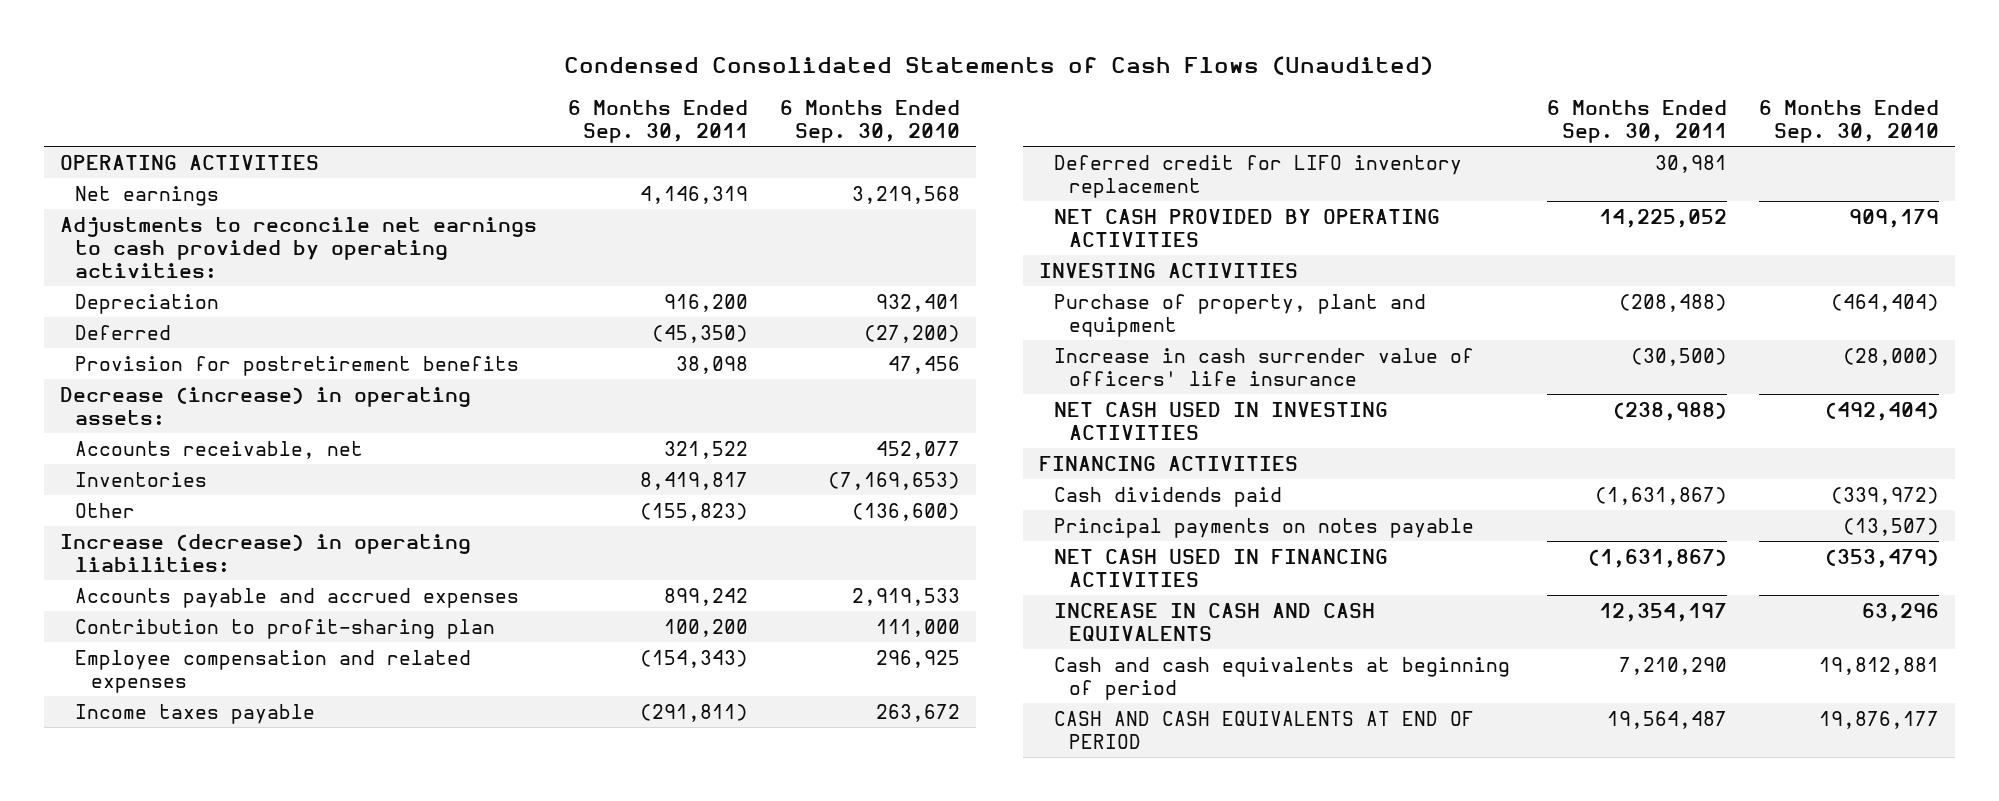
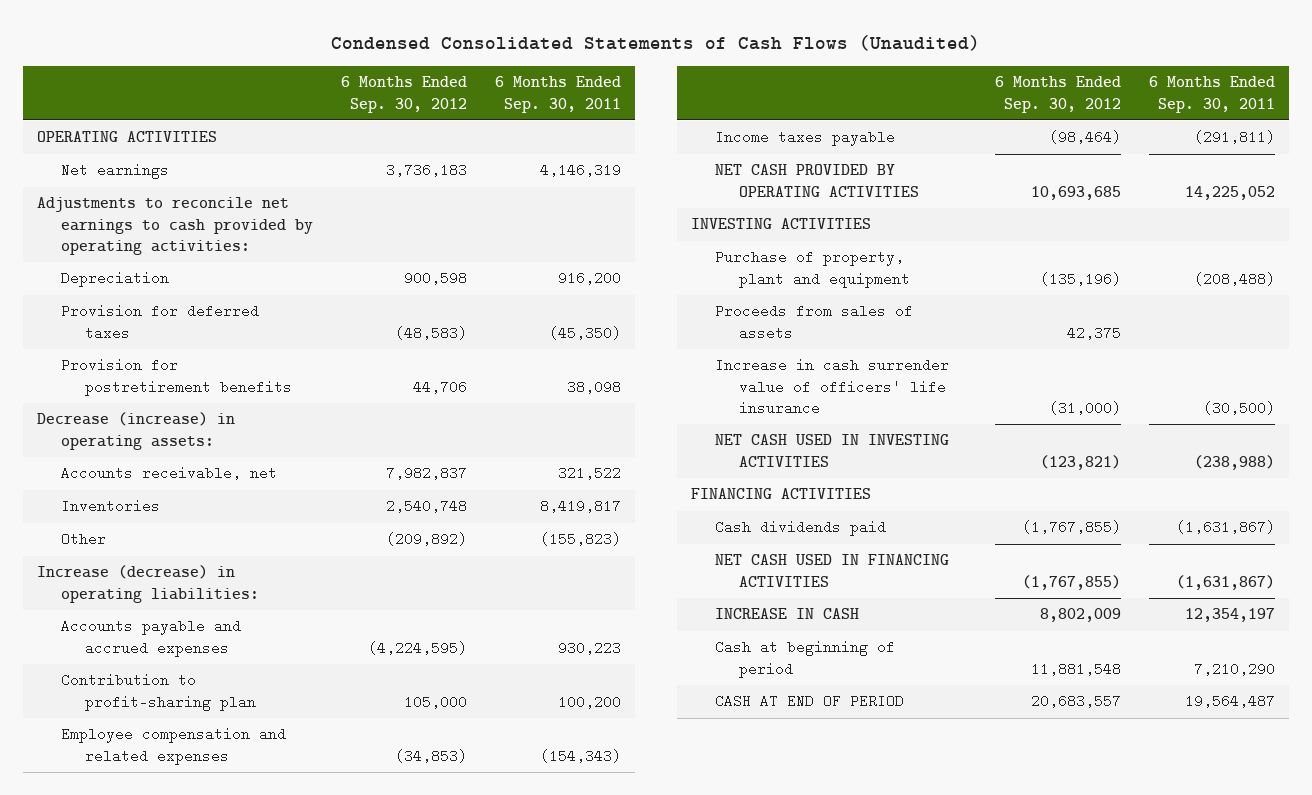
- | 6 Months Ended Sep. 30, 2011 | 6 Months Ended Sep. 30, 2010
+ | 6 Months Ended Sep. 30, 2012 | 6 Months Ended Sep. 30, 2011
- Deferred | (45,350) | (27,200)
+ Provision for deferred taxes | (48,583) | (45,350)
- Accounts payable and accrued expenses | 899,242 | 2,919,533
+ Accounts payable and accrued expenses | (4,224,595) | 930,223
- Deferred credit for LIFO inventory replacement | 30,981 |
+ Proceeds from sales of assets | 42,375 |
- Principal payments on notes payable | | (13,507)
- INCREASE IN CASH AND CASH EQUIVALENTS | 12,354,197 | 63,296
- Cash and cash equivalents at beginning of period | 7,210,290 | 19,812,881
- CASH AND CASH EQUIVALENTS AT END OF PERIOD | 19,564,487 | 19,876,177
+ INCREASE IN CASH | 8,802,009 | 12,354,197
+ Cash at beginning of period | 11,881,548 | 7,210,290
+ CASH AT END OF PERIOD | 20,683,557 | 19,564,487

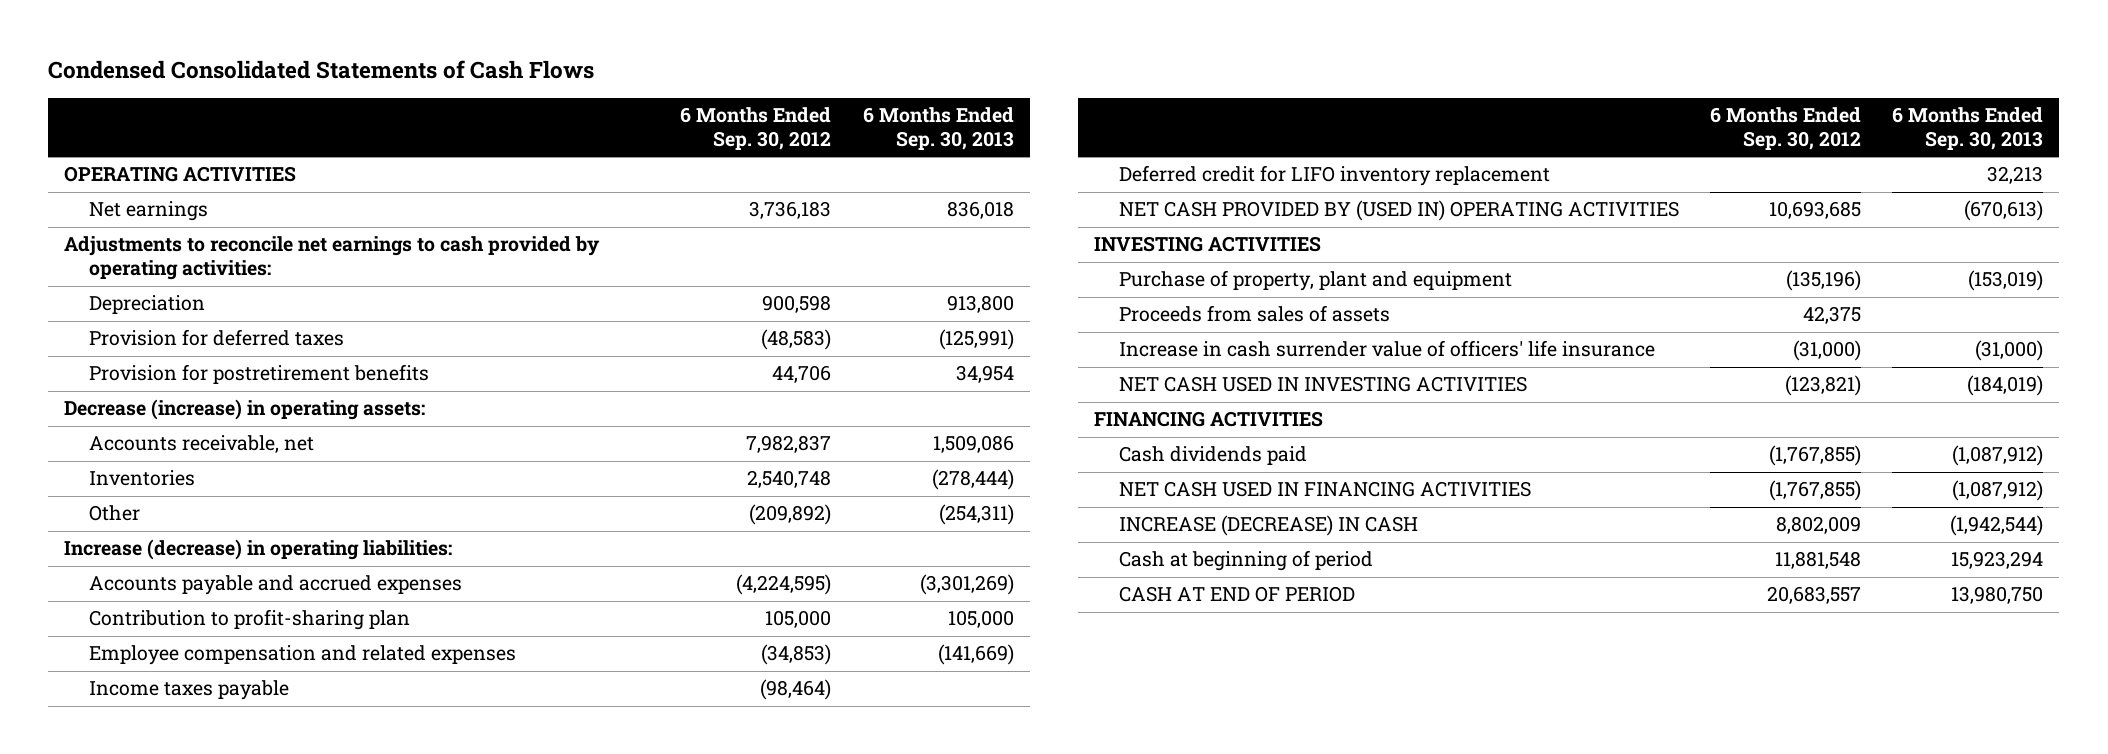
- Condensed Consolidated Statements of Cash Flows (Unaudited)
+ Condensed Consolidated Statements of Cash Flows
- | 6 Months Ended Sep. 30, 2012 | 6 Months Ended Sep. 30, 2011
+ | 6 Months Ended Sep. 30, 2012 | 6 Months Ended Sep. 30, 2013
- NET CASH PROVIDED BY OPERATING ACTIVITIES | 10,693,685 | 14,225,052
+ Deferred credit for LIFO inventory replacement | | 32,213
+ NET CASH PROVIDED BY (USED IN) OPERATING ACTIVITIES | 10,693,685 | (670,613)
- INCREASE IN CASH | 8,802,009 | 12,354,197
+ INCREASE (DECREASE) IN CASH | 8,802,009 | (1,942,544)

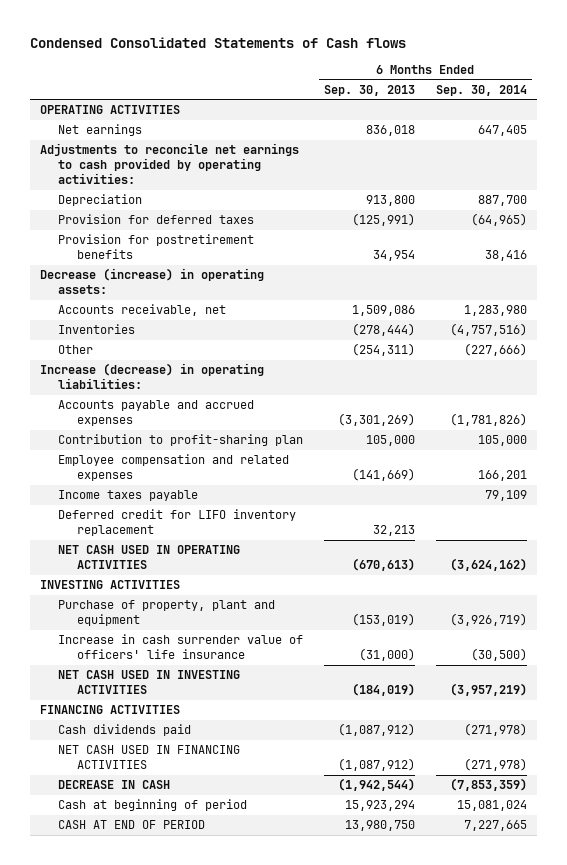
- Condensed Consolidated Statements of Cash Flows
+ Condensed Consolidated Statements of Cash flows
- | 6 Months Ended Sep. 30, 2012 | 6 Months Ended Sep. 30, 2013
+ | 6 Months Ended Sep. 30, 2013 | 6 Months Ended Sep. 30, 2014
- NET CASH PROVIDED BY (USED IN) OPERATING ACTIVITIES | 10,693,685 | (670,613)
+ NET CASH USED IN OPERATING ACTIVITIES | (670,613) | (3,624,162)
- Proceeds from sales of assets | 42,375 |
- INCREASE (DECREASE) IN CASH | 8,802,009 | (1,942,544)
+ DECREASE IN CASH | (1,942,544) | (7,853,359)

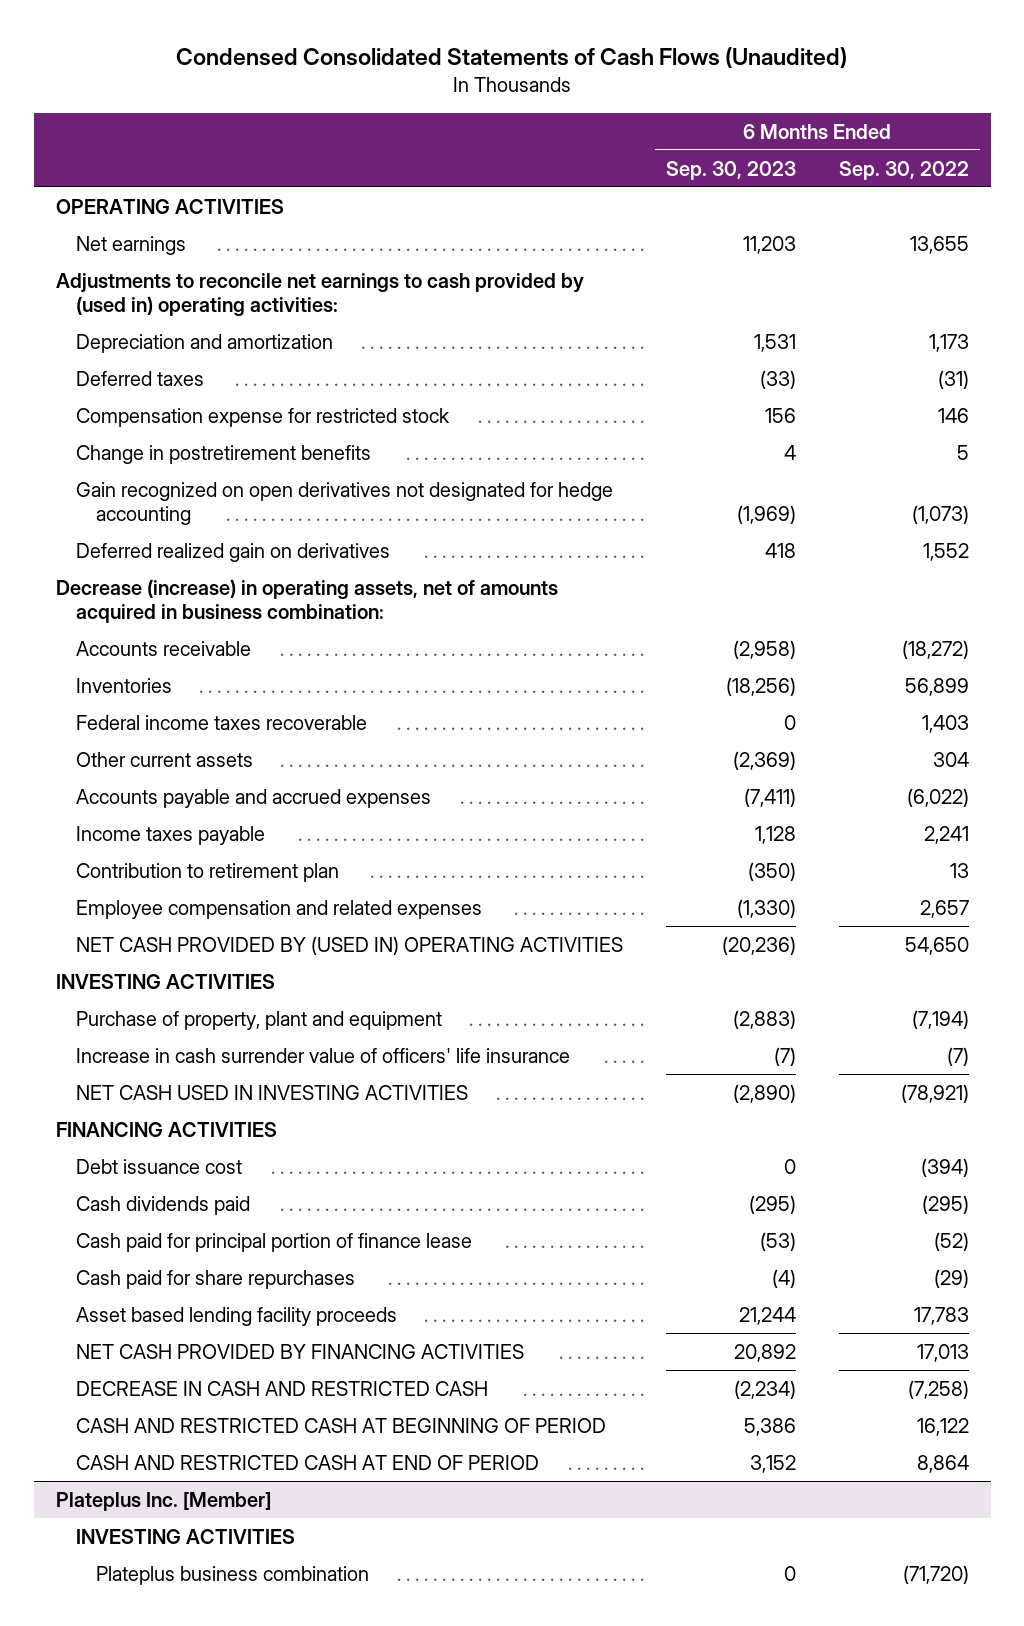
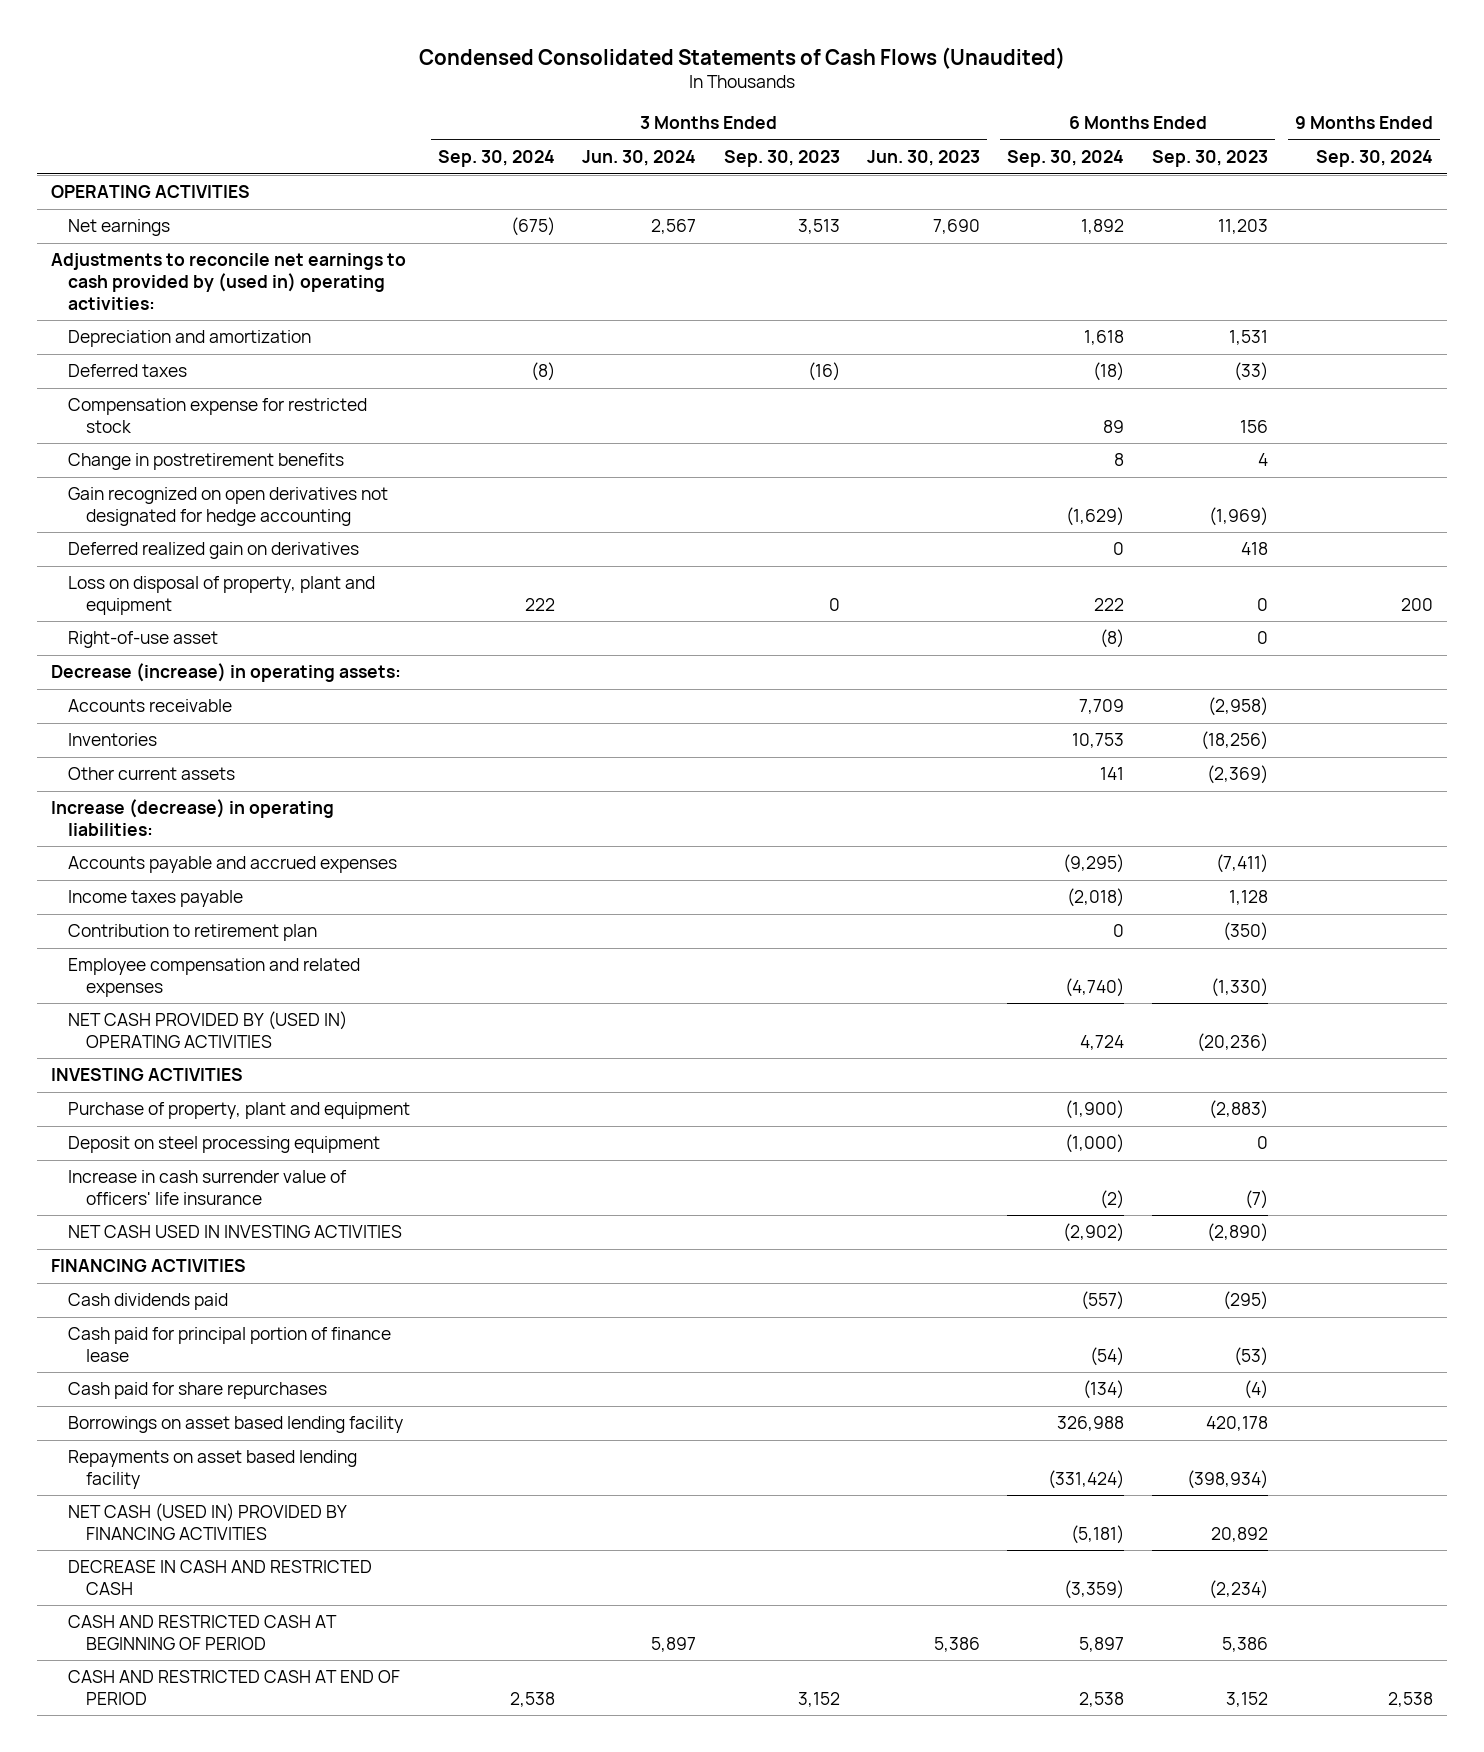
- | 6 Months Ended Sep. 30, 2023 | 6 Months Ended Sep. 30, 2022
+ | 3 Months Ended Sep. 30, 2024 | 3 Months Ended Jun. 30, 2024 | 3 Months Ended Sep. 30, 2023 | 3 Months Ended Jun. 30, 2023 | 6 Months Ended Sep. 30, 2024 | 6 Months Ended Sep. 30, 2023 | 9 Months Ended Sep. 30, 2024
- Decrease (increase) in operating assets, net of amounts acquired in business combination:
+ Loss on disposal of property, plant and equipment | 222 | | 0 | | 222 | 0 | 200
+ Right-of-use asset | | | | | (8) | 0 |
+ Decrease (increase) in operating assets:
- Federal income taxes recoverable | 0 | 1,403
+ Increase (decrease) in operating liabilities:
+ Deposit on steel processing equipment | | | | | (1,000) | 0 |
- Debt issuance cost | 0 | (394)
- Asset based lending facility proceeds | 21,244 | 17,783
- NET CASH PROVIDED BY FINANCING ACTIVITIES | 20,892 | 17,013
+ Borrowings on asset based lending facility | | | | | 326,988 | 420,178 |
+ Repayments on asset based lending facility | | | | | (331,424) | (398,934) |
+ NET CASH (USED IN) PROVIDED BY FINANCING ACTIVITIES | | | | | (5,181) | 20,892 |
- Plateplus Inc. [Member]
- INVESTING ACTIVITIES
- Plateplus business combination | 0 | (71,720)

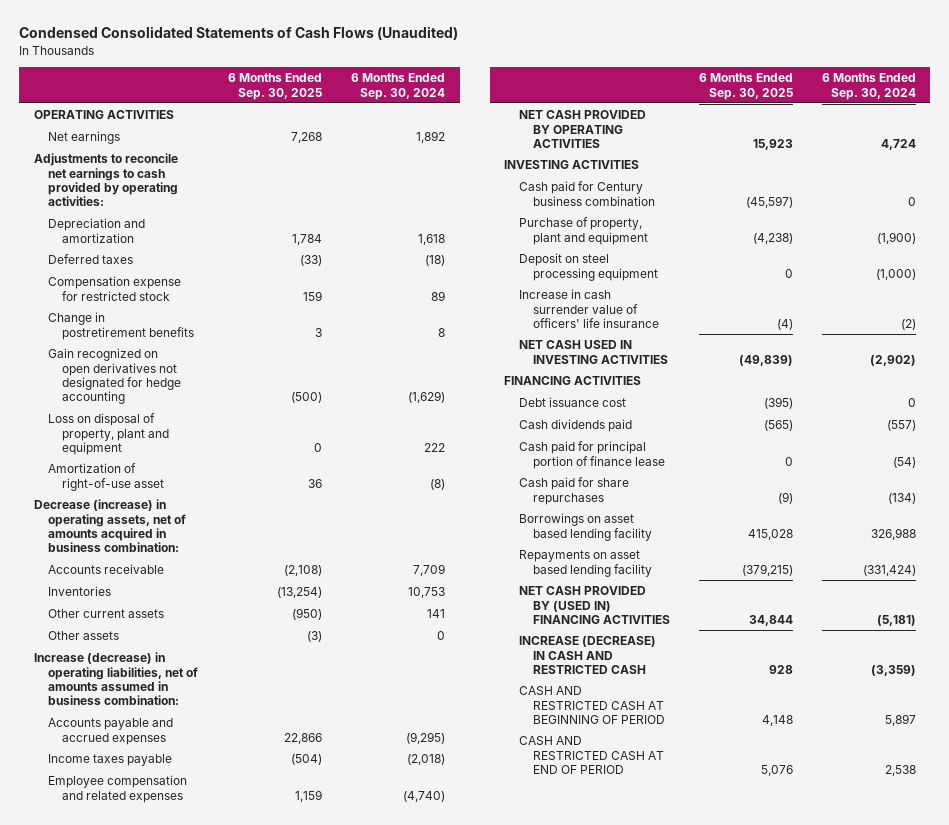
- | 3 Months Ended Sep. 30, 2024 | 3 Months Ended Jun. 30, 2024 | 3 Months Ended Sep. 30, 2023 | 3 Months Ended Jun. 30, 2023 | 6 Months Ended Sep. 30, 2024 | 6 Months Ended Sep. 30, 2023 | 9 Months Ended Sep. 30, 2024
+ | 6 Months Ended Sep. 30, 2025 | 6 Months Ended Sep. 30, 2024
- Adjustments to reconcile net earnings to cash provided by (used in) operating activities:
+ Adjustments to reconcile net earnings to cash provided by operating activities:
- Deferred realized gain on derivatives | | | | | 0 | 418 |
- Right-of-use asset | | | | | (8) | 0 |
- Decrease (increase) in operating assets:
+ Amortization of right-of-use asset | 36 | (8)
+ Decrease (increase) in operating assets, net of amounts acquired in business combination:
- Increase (decrease) in operating liabilities:
+ Other assets | (3) | 0
+ Increase (decrease) in operating liabilities, net of amounts assumed in business combination:
- Contribution to retirement plan | | | | | 0 | (350) |
- NET CASH PROVIDED BY (USED IN) OPERATING ACTIVITIES | | | | | 4,724 | (20,236) |
+ NET CASH PROVIDED BY OPERATING ACTIVITIES | 15,923 | 4,724
+ Cash paid for Century business combination | (45,597) | 0
+ Debt issuance cost | (395) | 0
- NET CASH (USED IN) PROVIDED BY FINANCING ACTIVITIES | | | | | (5,181) | 20,892 |
- DECREASE IN CASH AND RESTRICTED CASH | | | | | (3,359) | (2,234) |
+ NET CASH PROVIDED BY (USED IN) FINANCING ACTIVITIES | 34,844 | (5,181)
+ INCREASE (DECREASE) IN CASH AND RESTRICTED CASH | 928 | (3,359)

